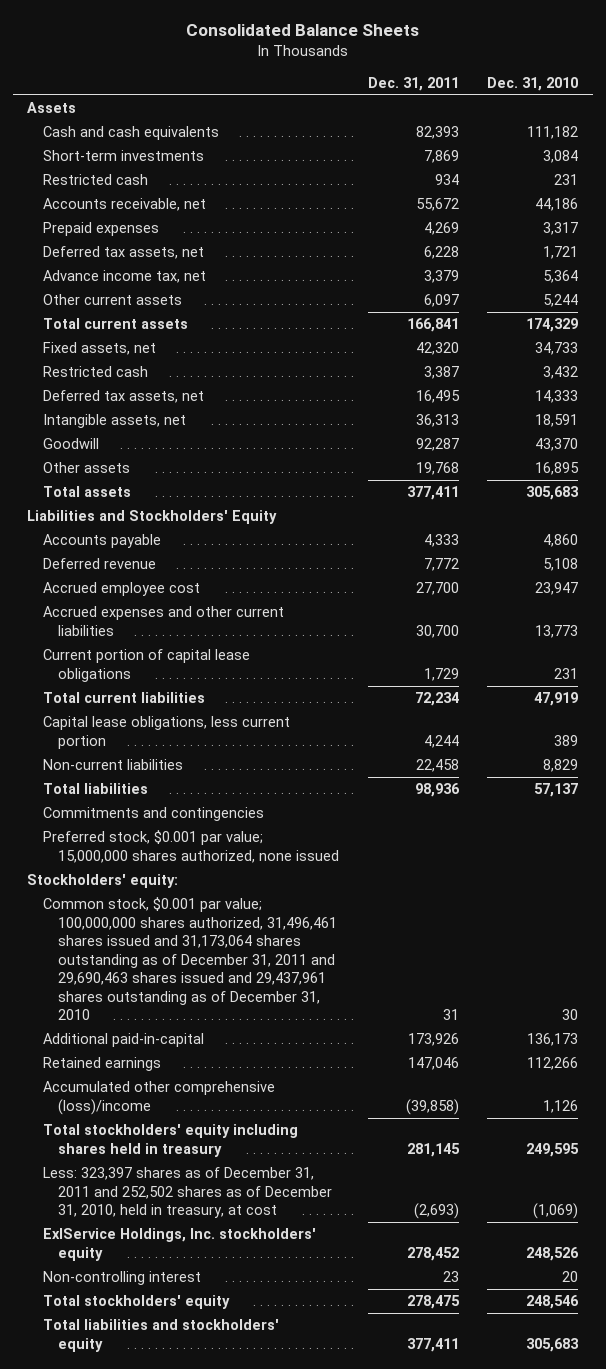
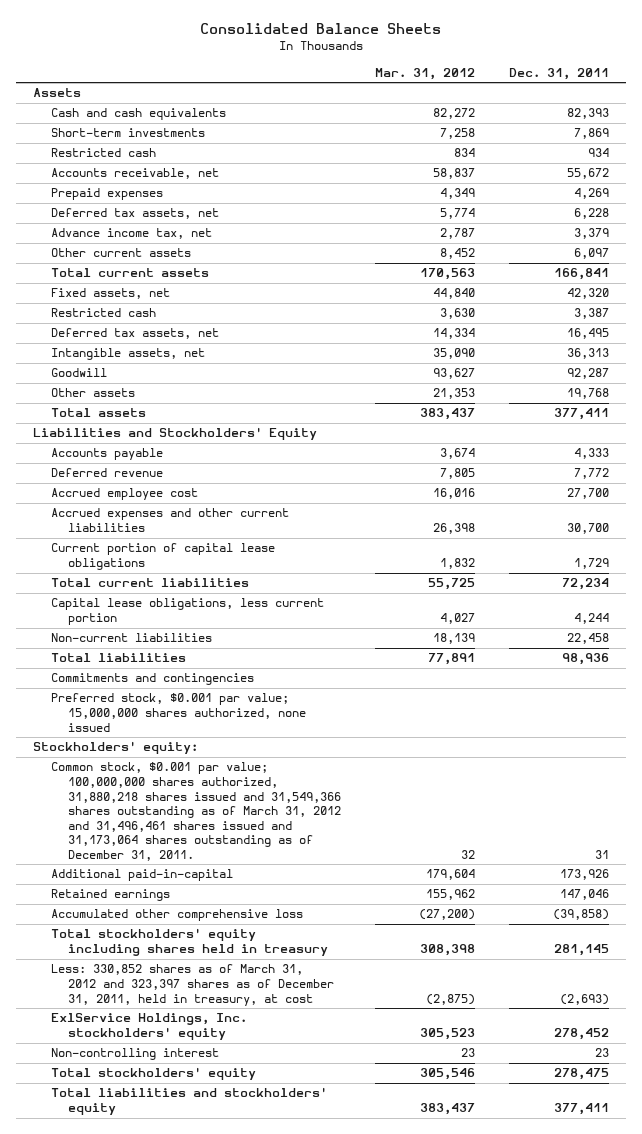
- | Dec. 31, 2011 | Dec. 31, 2010
+ | Mar. 31, 2012 | Dec. 31, 2011
- Common stock, $0.001 par value; 100,000,000 shares authorized, 31,496,461 shares issued and 31,173,064 shares outstanding as of December 31, 2011 and 29,690,463 shares issued and 29,437,961 shares outstanding as of December 31, 2010 | 31 | 30
+ Common stock, $0.001 par value; 100,000,000 shares authorized, 31,880,218 shares issued and 31,549,366 shares outstanding as of March 31, 2012 and 31,496,461 shares issued and 31,173,064 shares outstanding as of December 31, 2011. | 32 | 31
- Accumulated other comprehensive (loss)/income | (39,858) | 1,126
+ Accumulated other comprehensive loss | (27,200) | (39,858)
- Less: 323,397 shares as of December 31, 2011 and 252,502 shares as of December 31, 2010, held in treasury, at cost | (2,693) | (1,069)
+ Less: 330,852 shares as of March 31, 2012 and 323,397 shares as of December 31, 2011, held in treasury, at cost | (2,875) | (2,693)

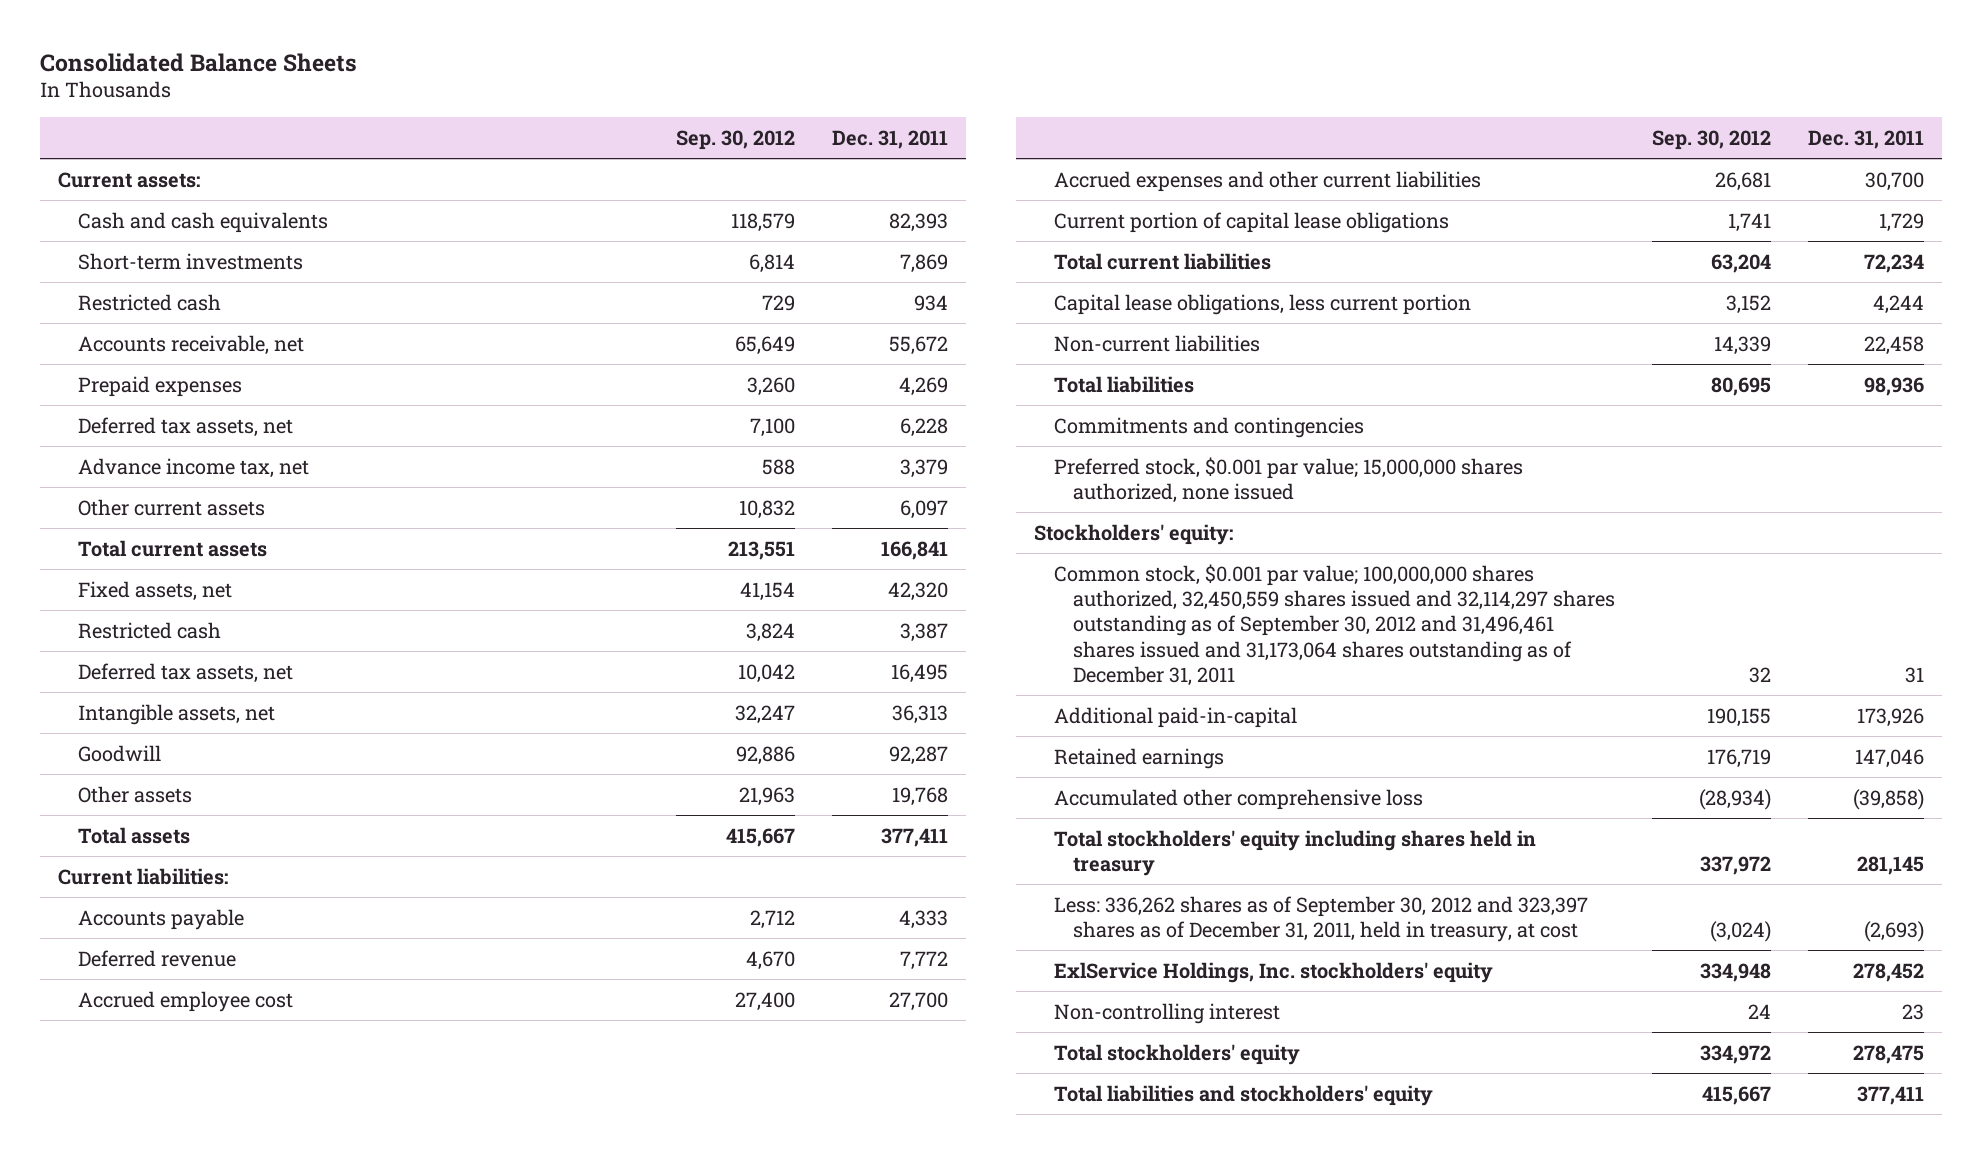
- | Mar. 31, 2012 | Dec. 31, 2011
+ | Sep. 30, 2012 | Dec. 31, 2011
- Assets
+ Current assets:
- Liabilities and Stockholders' Equity
+ Current liabilities:
- Common stock, $0.001 par value; 100,000,000 shares authorized, 31,880,218 shares issued and 31,549,366 shares outstanding as of March 31, 2012 and 31,496,461 shares issued and 31,173,064 shares outstanding as of December 31, 2011. | 32 | 31
+ Common stock, $0.001 par value; 100,000,000 shares authorized, 32,450,559 shares issued and 32,114,297 shares outstanding as of September 30, 2012 and 31,496,461 shares issued and 31,173,064 shares outstanding as of December 31, 2011 | 32 | 31
- Less: 330,852 shares as of March 31, 2012 and 323,397 shares as of December 31, 2011, held in treasury, at cost | (2,875) | (2,693)
+ Less: 336,262 shares as of September 30, 2012 and 323,397 shares as of December 31, 2011, held in treasury, at cost | (3,024) | (2,693)

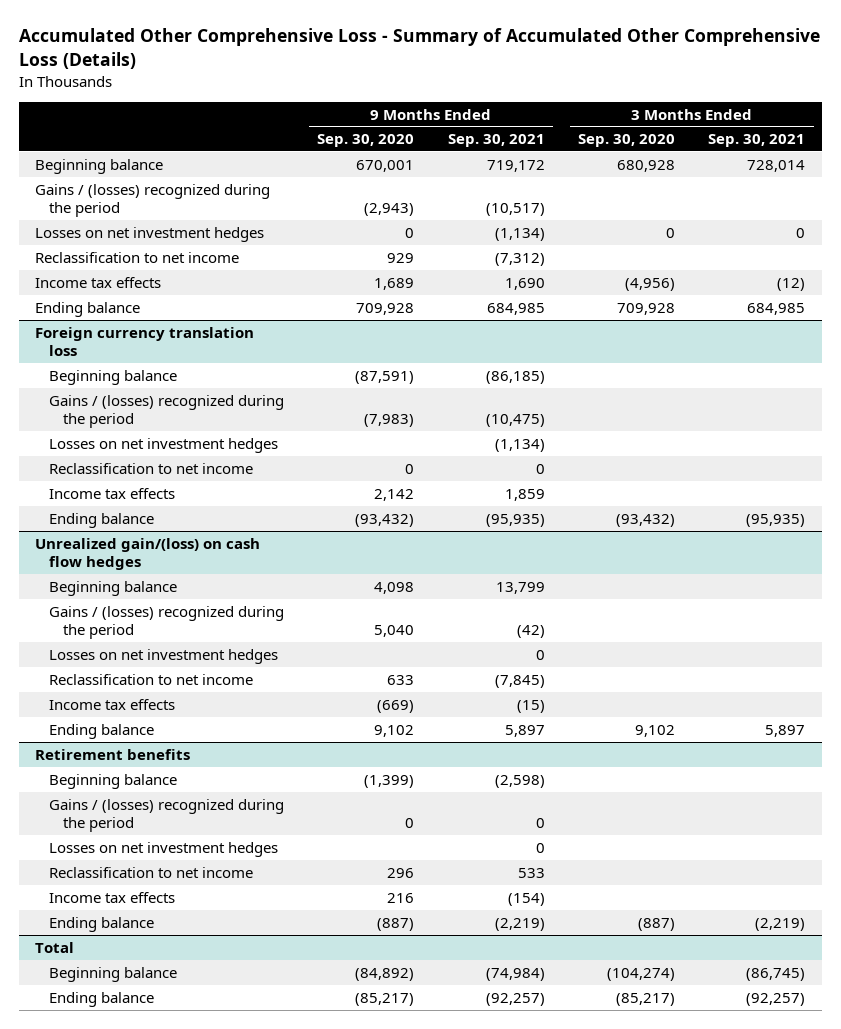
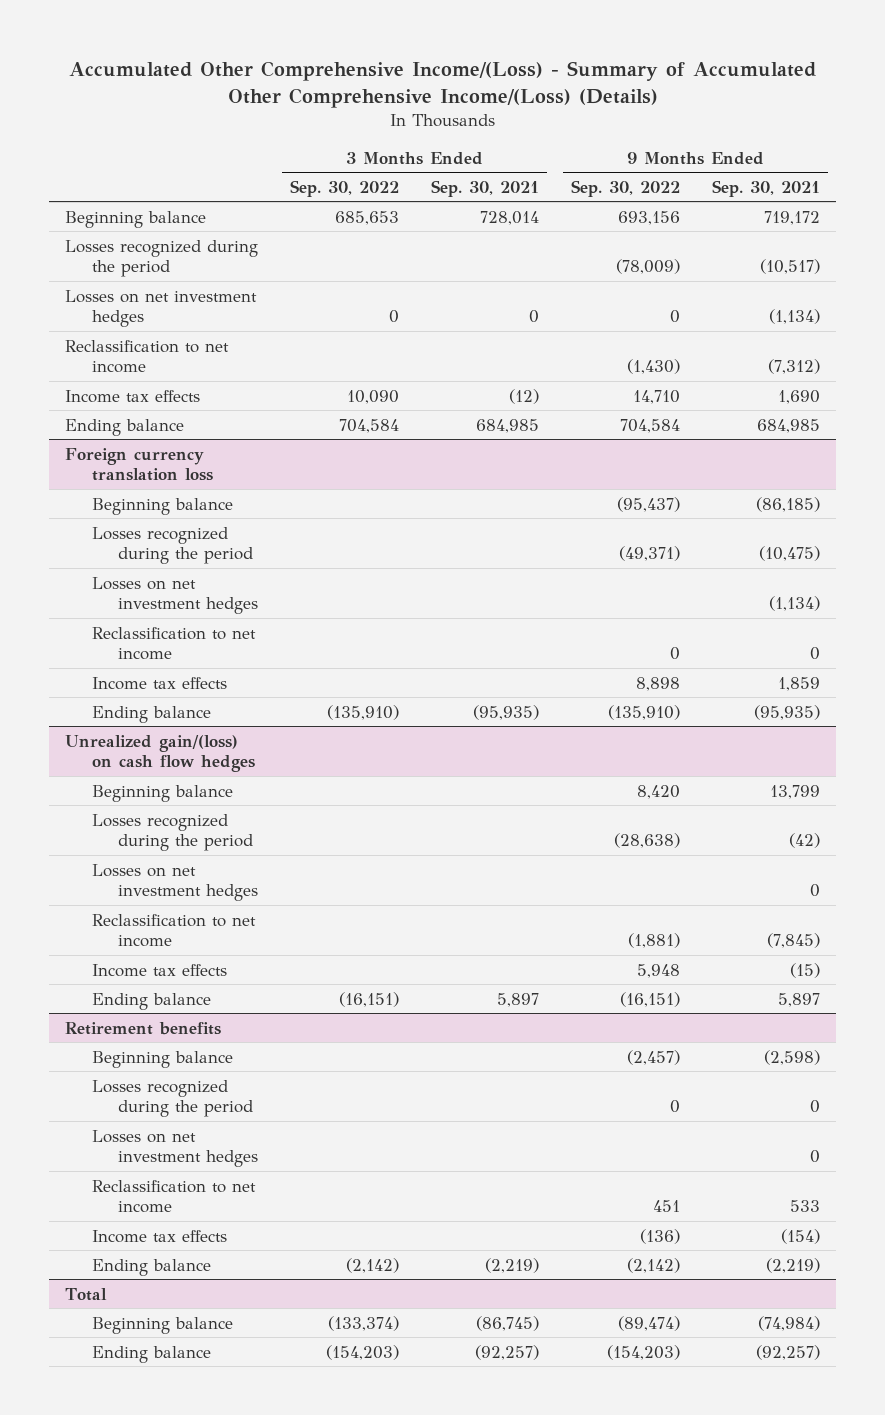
- Accumulated Other Comprehensive Loss - Summary of Accumulated Other Comprehensive Loss (Details)
+ Accumulated Other Comprehensive Income/(Loss) - Summary of Accumulated Other Comprehensive Income/(Loss) (Details)
- | 9 Months Ended Sep. 30, 2020 | 9 Months Ended Sep. 30, 2021 | 3 Months Ended Sep. 30, 2020 | 3 Months Ended Sep. 30, 2021
+ | 3 Months Ended Sep. 30, 2022 | 3 Months Ended Sep. 30, 2021 | 9 Months Ended Sep. 30, 2022 | 9 Months Ended Sep. 30, 2021
- Gains / (losses) recognized during the period | (2,943) | (10,517) | |
+ Losses recognized during the period | | | (78,009) | (10,517)
@ Foreign currency translation loss
- Gains / (losses) recognized during the period | (7,983) | (10,475) | |
+ Losses recognized during the period | | | (49,371) | (10,475)
@ Unrealized gain/(loss) on cash flow hedges
- Gains / (losses) recognized during the period | 5,040 | (42) | |
+ Losses recognized during the period | | | (28,638) | (42)
@ Retirement benefits
- Gains / (losses) recognized during the period | 0 | 0 | |
+ Losses recognized during the period | | | 0 | 0

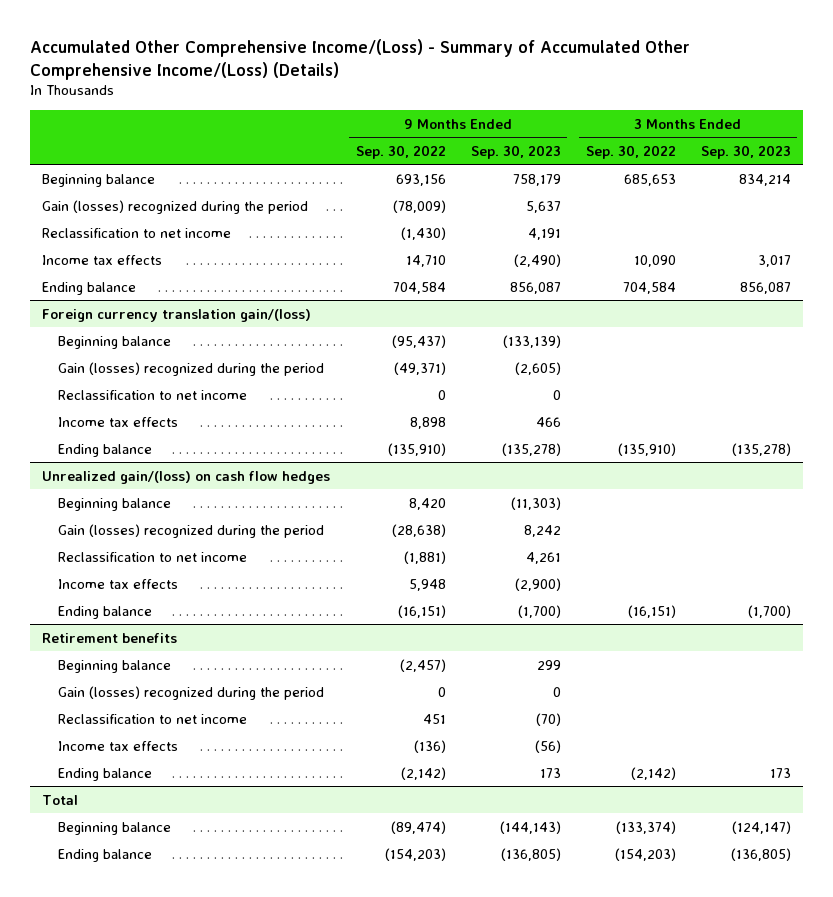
- | 3 Months Ended Sep. 30, 2022 | 3 Months Ended Sep. 30, 2021 | 9 Months Ended Sep. 30, 2022 | 9 Months Ended Sep. 30, 2021
+ | 9 Months Ended Sep. 30, 2022 | 9 Months Ended Sep. 30, 2023 | 3 Months Ended Sep. 30, 2022 | 3 Months Ended Sep. 30, 2023
- Losses recognized during the period | | | (78,009) | (10,517)
- Losses on net investment hedges | 0 | 0 | 0 | (1,134)
+ Gain (losses) recognized during the period | (78,009) | 5,637 | |
- Foreign currency translation loss
+ Foreign currency translation gain/(loss)
- Losses recognized during the period | | | (49,371) | (10,475)
- Losses on net investment hedges | | | | (1,134)
+ Gain (losses) recognized during the period | (49,371) | (2,605) | |
@ Unrealized gain/(loss) on cash flow hedges
- Losses recognized during the period | | | (28,638) | (42)
- Losses on net investment hedges | | | | 0
+ Gain (losses) recognized during the period | (28,638) | 8,242 | |
@ Retirement benefits
- Losses recognized during the period | | | 0 | 0
- Losses on net investment hedges | | | | 0
+ Gain (losses) recognized during the period | 0 | 0 | |

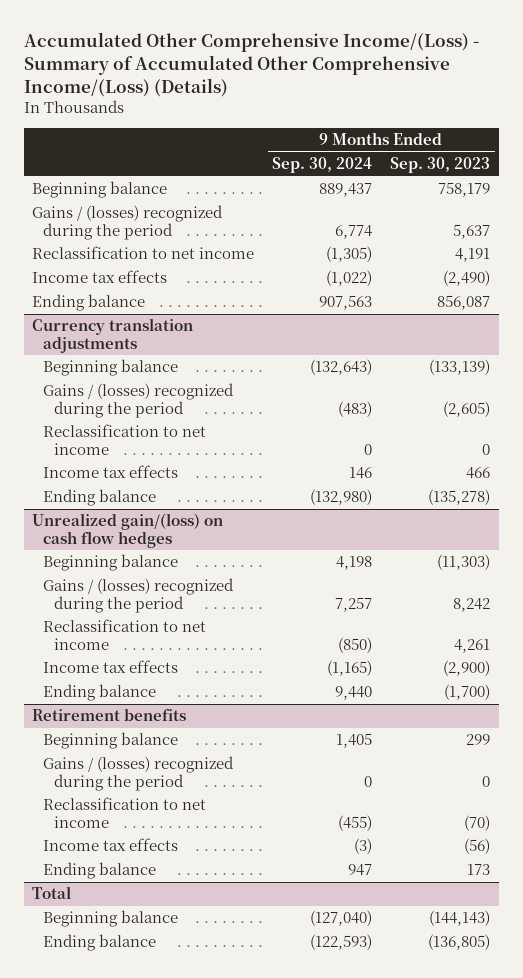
- | 9 Months Ended Sep. 30, 2022 | 9 Months Ended Sep. 30, 2023 | 3 Months Ended Sep. 30, 2022 | 3 Months Ended Sep. 30, 2023
+ | 9 Months Ended Sep. 30, 2024 | 9 Months Ended Sep. 30, 2023
- Gain (losses) recognized during the period | (78,009) | 5,637 | |
+ Gains / (losses) recognized during the period | 6,774 | 5,637
- Foreign currency translation gain/(loss)
+ Currency translation adjustments
- Gain (losses) recognized during the period | (49,371) | (2,605) | |
+ Gains / (losses) recognized during the period | (483) | (2,605)
@ Unrealized gain/(loss) on cash flow hedges
- Gain (losses) recognized during the period | (28,638) | 8,242 | |
+ Gains / (losses) recognized during the period | 7,257 | 8,242
@ Retirement benefits
- Gain (losses) recognized during the period | 0 | 0 | |
+ Gains / (losses) recognized during the period | 0 | 0

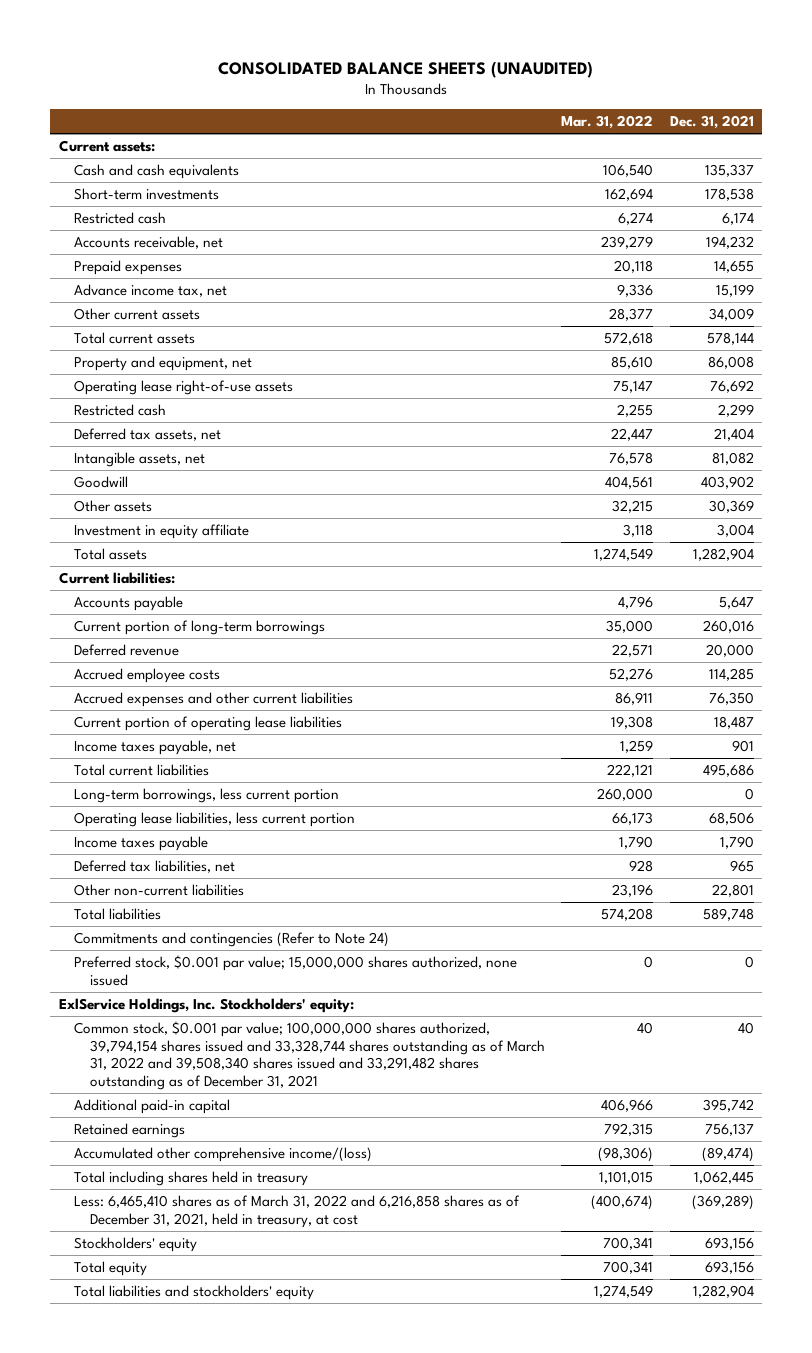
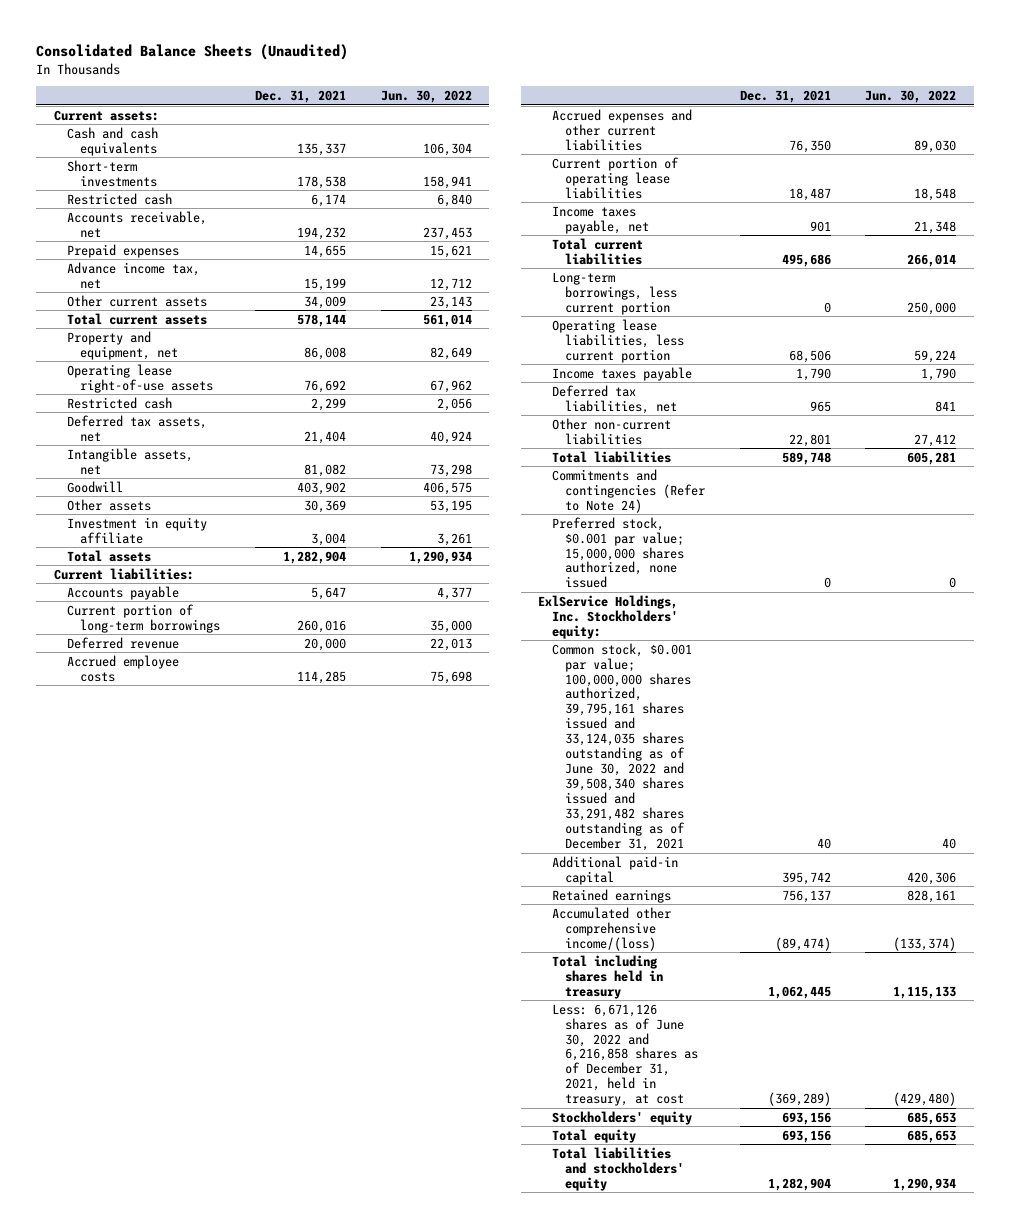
- CONSOLIDATED BALANCE SHEETS (UNAUDITED)
+ Consolidated Balance Sheets (Unaudited)
- | Mar. 31, 2022 | Dec. 31, 2021
+ | Dec. 31, 2021 | Jun. 30, 2022
- Common stock, $0.001 par value; 100,000,000 shares authorized, 39,794,154 shares issued and 33,328,744 shares outstanding as of March 31, 2022 and 39,508,340 shares issued and 33,291,482 shares outstanding as of December 31, 2021 | 40 | 40
+ Common stock, $0.001 par value; 100,000,000 shares authorized, 39,795,161 shares issued and 33,124,035 shares outstanding as of June 30, 2022 and 39,508,340 shares issued and 33,291,482 shares outstanding as of December 31, 2021 | 40 | 40
- Less: 6,465,410 shares as of March 31, 2022 and 6,216,858 shares as of December 31, 2021, held in treasury, at cost | (400,674) | (369,289)
+ Less: 6,671,126 shares as of June 30, 2022 and 6,216,858 shares as of December 31, 2021, held in treasury, at cost | (369,289) | (429,480)

